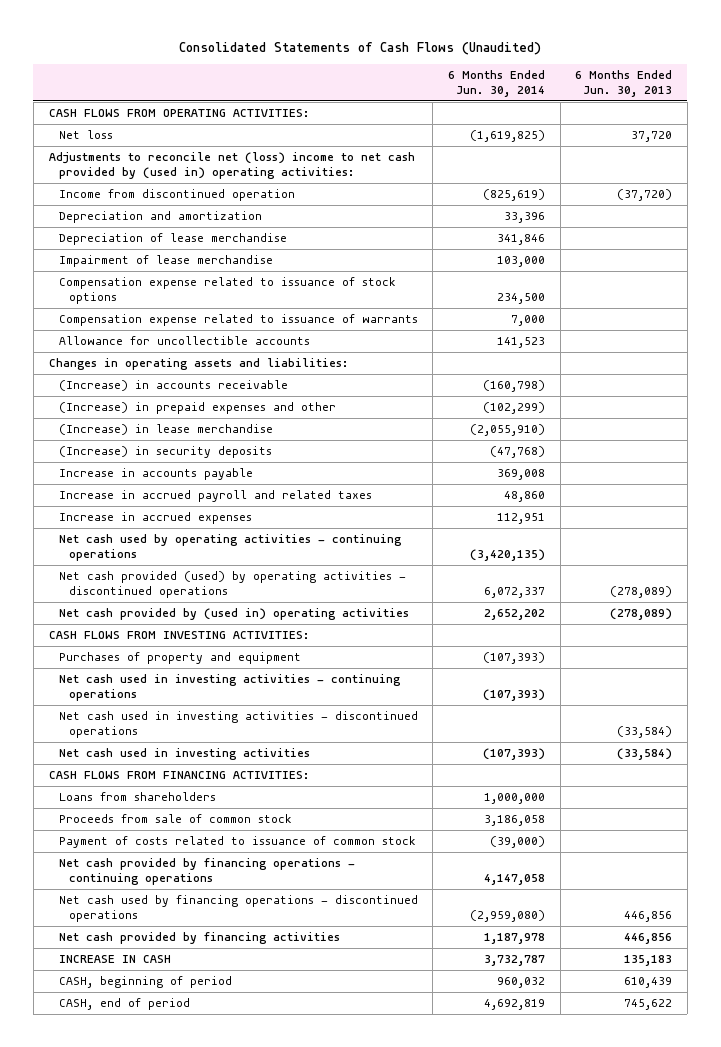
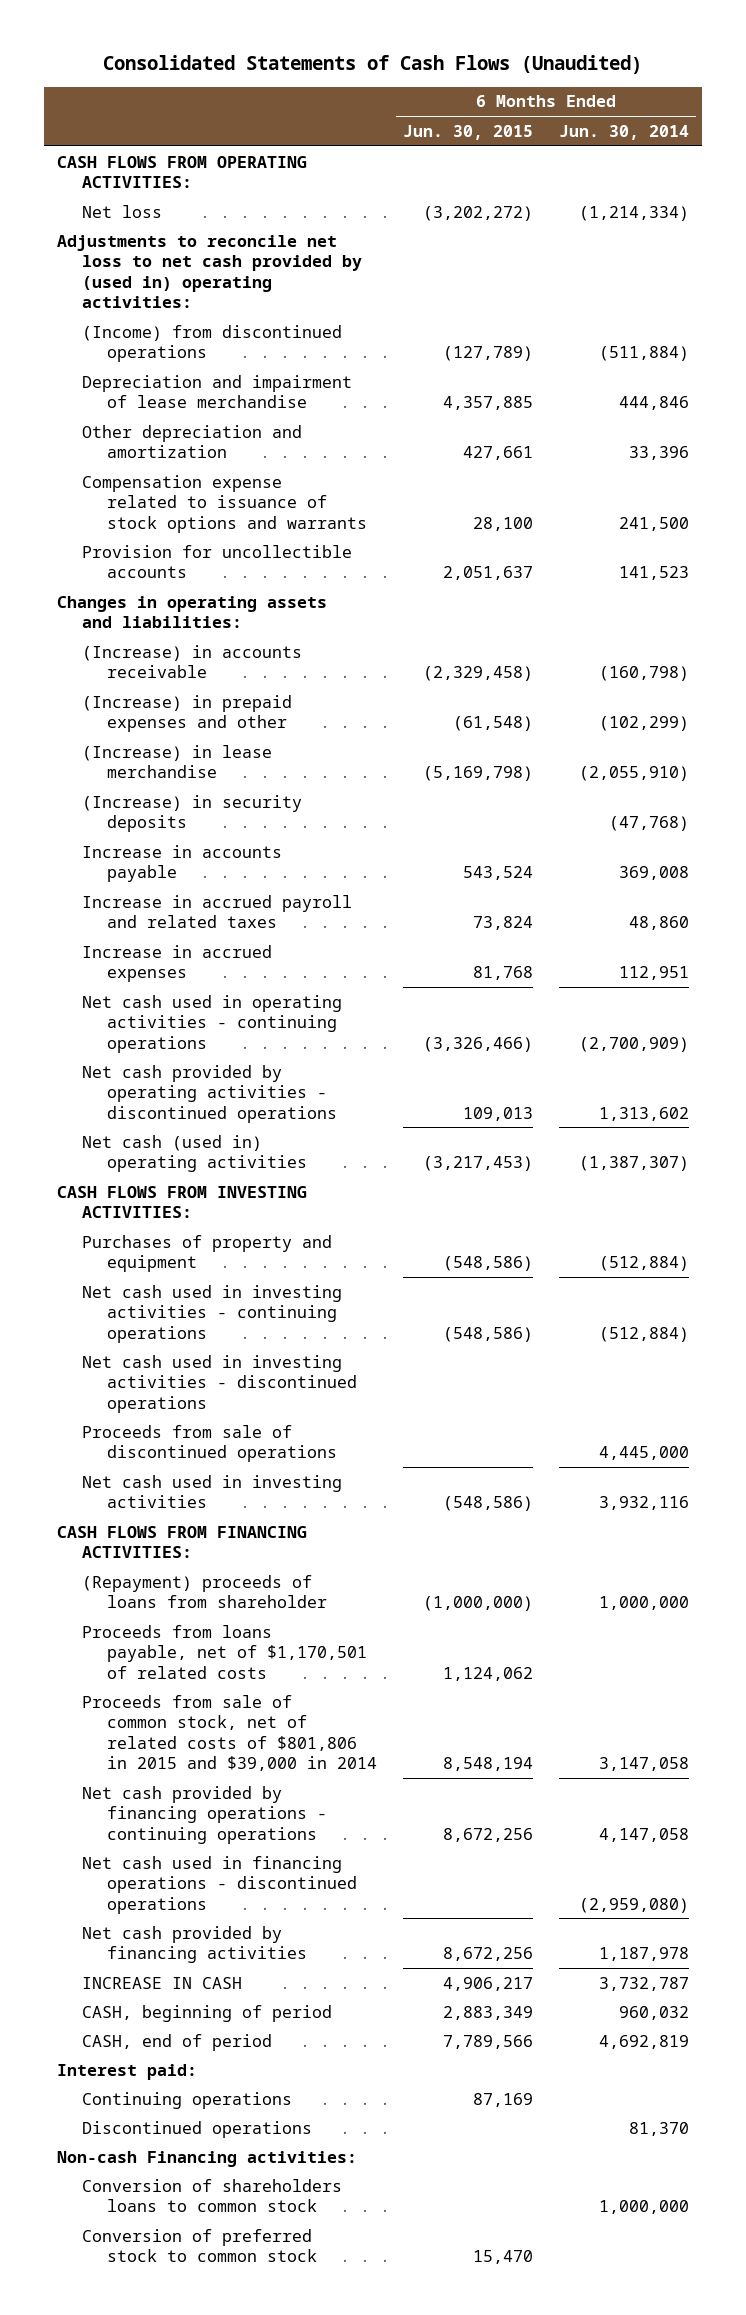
- | 6 Months Ended Jun. 30, 2014 | 6 Months Ended Jun. 30, 2013
+ | 6 Months Ended Jun. 30, 2015 | 6 Months Ended Jun. 30, 2014
- Net loss | (1,619,825) | 37,720
- Adjustments to reconcile net (loss) income to net cash provided by (used in) operating activities:
- Income from discontinued operation | (825,619) | (37,720)
- Depreciation and amortization | 33,396 |
- Depreciation of lease merchandise | 341,846 |
- Impairment of lease merchandise | 103,000 |
- Compensation expense related to issuance of stock options | 234,500 |
- Compensation expense related to issuance of warrants | 7,000 |
- Allowance for uncollectible accounts | 141,523 |
+ Net loss | (3,202,272) | (1,214,334)
+ Adjustments to reconcile net loss to net cash provided by (used in) operating activities:
+ (Income) from discontinued operations | (127,789) | (511,884)
+ Depreciation and impairment of lease merchandise | 4,357,885 | 444,846
+ Other depreciation and amortization | 427,661 | 33,396
+ Compensation expense related to issuance of stock options and warrants | 28,100 | 241,500
+ Provision for uncollectible accounts | 2,051,637 | 141,523
- Net cash used by operating activities - continuing operations | (3,420,135) |
- Net cash provided (used) by operating activities - discontinued operations | 6,072,337 | (278,089)
- Net cash provided by (used in) operating activities | 2,652,202 | (278,089)
+ Net cash used in operating activities - continuing operations | (3,326,466) | (2,700,909)
+ Net cash provided by operating activities - discontinued operations | 109,013 | 1,313,602
+ Net cash (used in) operating activities | (3,217,453) | (1,387,307)
- Purchases of property and equipment | (107,393) |
- Net cash used in investing activities - continuing operations | (107,393) |
+ Purchases of property and equipment | (548,586) | (512,884)
+ Net cash used in investing activities - continuing operations | (548,586) | (512,884)
- Net cash used in investing activities | (107,393) | (33,584)
+ Proceeds from sale of discontinued operations | | 4,445,000
+ Net cash used in investing activities | (548,586) | 3,932,116
- Loans from shareholders | 1,000,000 |
- Proceeds from sale of common stock | 3,186,058 |
- Payment of costs related to issuance of common stock | (39,000) |
+ (Repayment) proceeds of loans from shareholder | (1,000,000) | 1,000,000
+ Proceeds from loans payable, net of $1,170,501 of related costs | 1,124,062 |
+ Proceeds from sale of common stock, net of related costs of $801,806 in 2015 and $39,000 in 2014 | 8,548,194 | 3,147,058
- Net cash used by financing operations - discontinued operations | (2,959,080) | 446,856
+ Net cash used in financing operations - discontinued operations | | (2,959,080)
+ Interest paid:
+ Continuing operations | 87,169 |
+ Discontinued operations | | 81,370
+ Non-cash Financing activities:
+ Conversion of shareholders loans to common stock | | 1,000,000
+ Conversion of preferred stock to common stock | 15,470 |

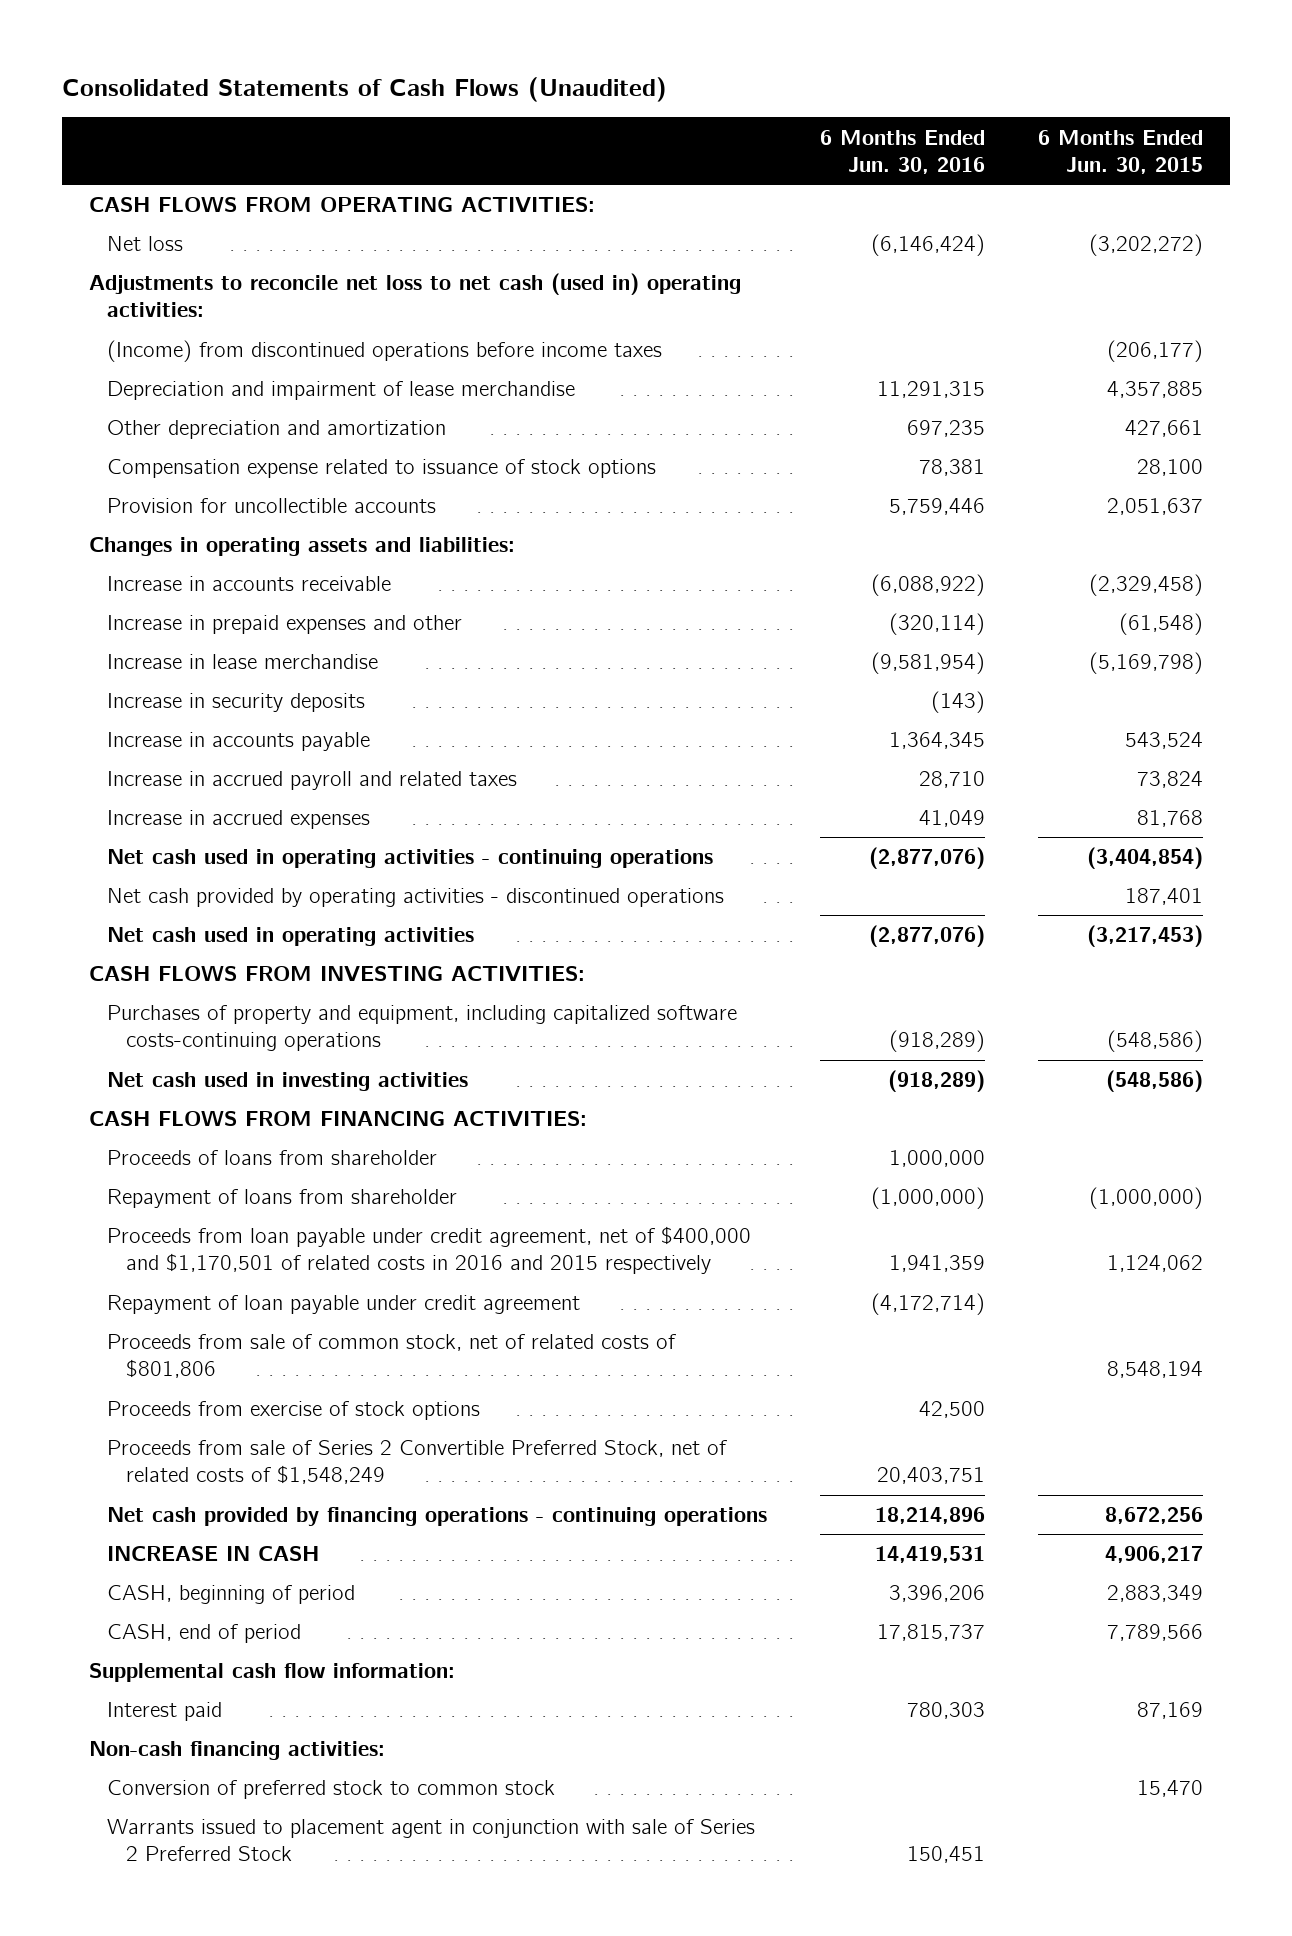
- | 6 Months Ended Jun. 30, 2015 | 6 Months Ended Jun. 30, 2014
+ | 6 Months Ended Jun. 30, 2016 | 6 Months Ended Jun. 30, 2015
- Adjustments to reconcile net loss to net cash provided by (used in) operating activities:
- (Income) from discontinued operations | (127,789) | (511,884)
+ Adjustments to reconcile net loss to net cash (used in) operating activities:
+ (Income) from discontinued operations before income taxes | | (206,177)
- Compensation expense related to issuance of stock options and warrants | 28,100 | 241,500
+ Compensation expense related to issuance of stock options | 78,381 | 28,100
- (Increase) in accounts receivable | (2,329,458) | (160,798)
- (Increase) in prepaid expenses and other | (61,548) | (102,299)
- (Increase) in lease merchandise | (5,169,798) | (2,055,910)
- (Increase) in security deposits | | (47,768)
+ Increase in accounts receivable | (6,088,922) | (2,329,458)
+ Increase in prepaid expenses and other | (320,114) | (61,548)
+ Increase in lease merchandise | (9,581,954) | (5,169,798)
+ Increase in security deposits | (143) |
- Net cash used in operating activities - continuing operations | (3,326,466) | (2,700,909)
- Net cash provided by operating activities - discontinued operations | 109,013 | 1,313,602
- Net cash (used in) operating activities | (3,217,453) | (1,387,307)
+ Net cash used in operating activities - continuing operations | (2,877,076) | (3,404,854)
+ Net cash provided by operating activities - discontinued operations | | 187,401
+ Net cash used in operating activities | (2,877,076) | (3,217,453)
- Purchases of property and equipment | (548,586) | (512,884)
- Net cash used in investing activities - continuing operations | (548,586) | (512,884)
- Net cash used in investing activities - discontinued operations
- Proceeds from sale of discontinued operations | | 4,445,000
+ Purchases of property and equipment, including capitalized software costs-continuing operations | (918,289) | (548,586)
- (Repayment) proceeds of loans from shareholder | (1,000,000) | 1,000,000
- Proceeds from loans payable, net of $1,170,501 of related costs | 1,124,062 |
- Proceeds from sale of common stock, net of related costs of $801,806 in 2015 and $39,000 in 2014 | 8,548,194 | 3,147,058
+ Proceeds of loans from shareholder | 1,000,000 |
+ Repayment of loans from shareholder | (1,000,000) | (1,000,000)
+ Proceeds from loan payable under credit agreement, net of $400,000 and $1,170,501 of related costs in 2016 and 2015 respectively | 1,941,359 | 1,124,062
+ Repayment of loan payable under credit agreement | (4,172,714) |
+ Proceeds from sale of common stock, net of related costs of $801,806 | | 8,548,194
+ Proceeds from exercise of stock options | 42,500 |
+ Proceeds from sale of Series 2 Convertible Preferred Stock, net of related costs of $1,548,249 | 20,403,751 |
- Net cash used in financing operations - discontinued operations | | (2,959,080)
- Net cash provided by financing activities | 8,672,256 | 1,187,978
- Interest paid:
- Continuing operations | 87,169 |
- Discontinued operations | | 81,370
- Non-cash Financing activities:
- Conversion of shareholders loans to common stock | | 1,000,000
+ Supplemental cash flow information:
+ Interest paid | 780,303 | 87,169
+ Non-cash financing activities:
+ Warrants issued to placement agent in conjunction with sale of Series 2 Preferred Stock | 150,451 |

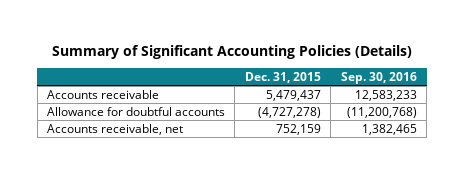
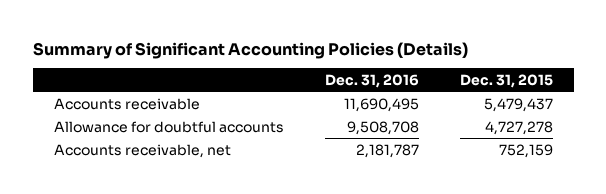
- | Dec. 31, 2015 | Sep. 30, 2016
+ | Dec. 31, 2016 | Dec. 31, 2015
- Allowance for doubtful accounts | (4,727,278) | (11,200,768)
+ Allowance for doubtful accounts | 9,508,708 | 4,727,278

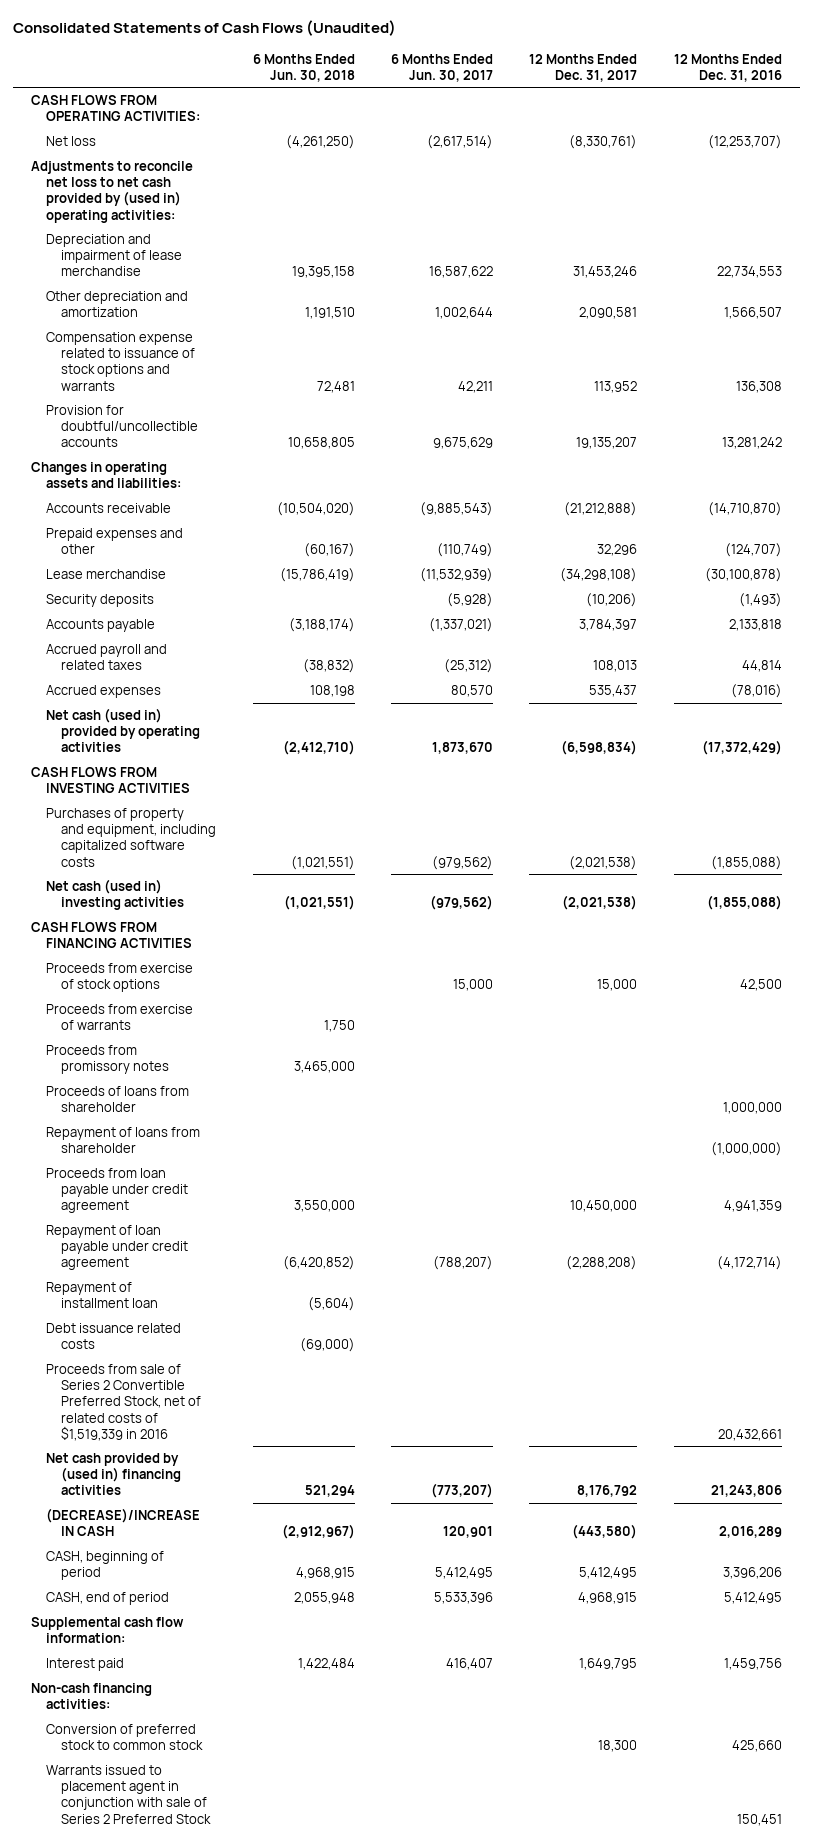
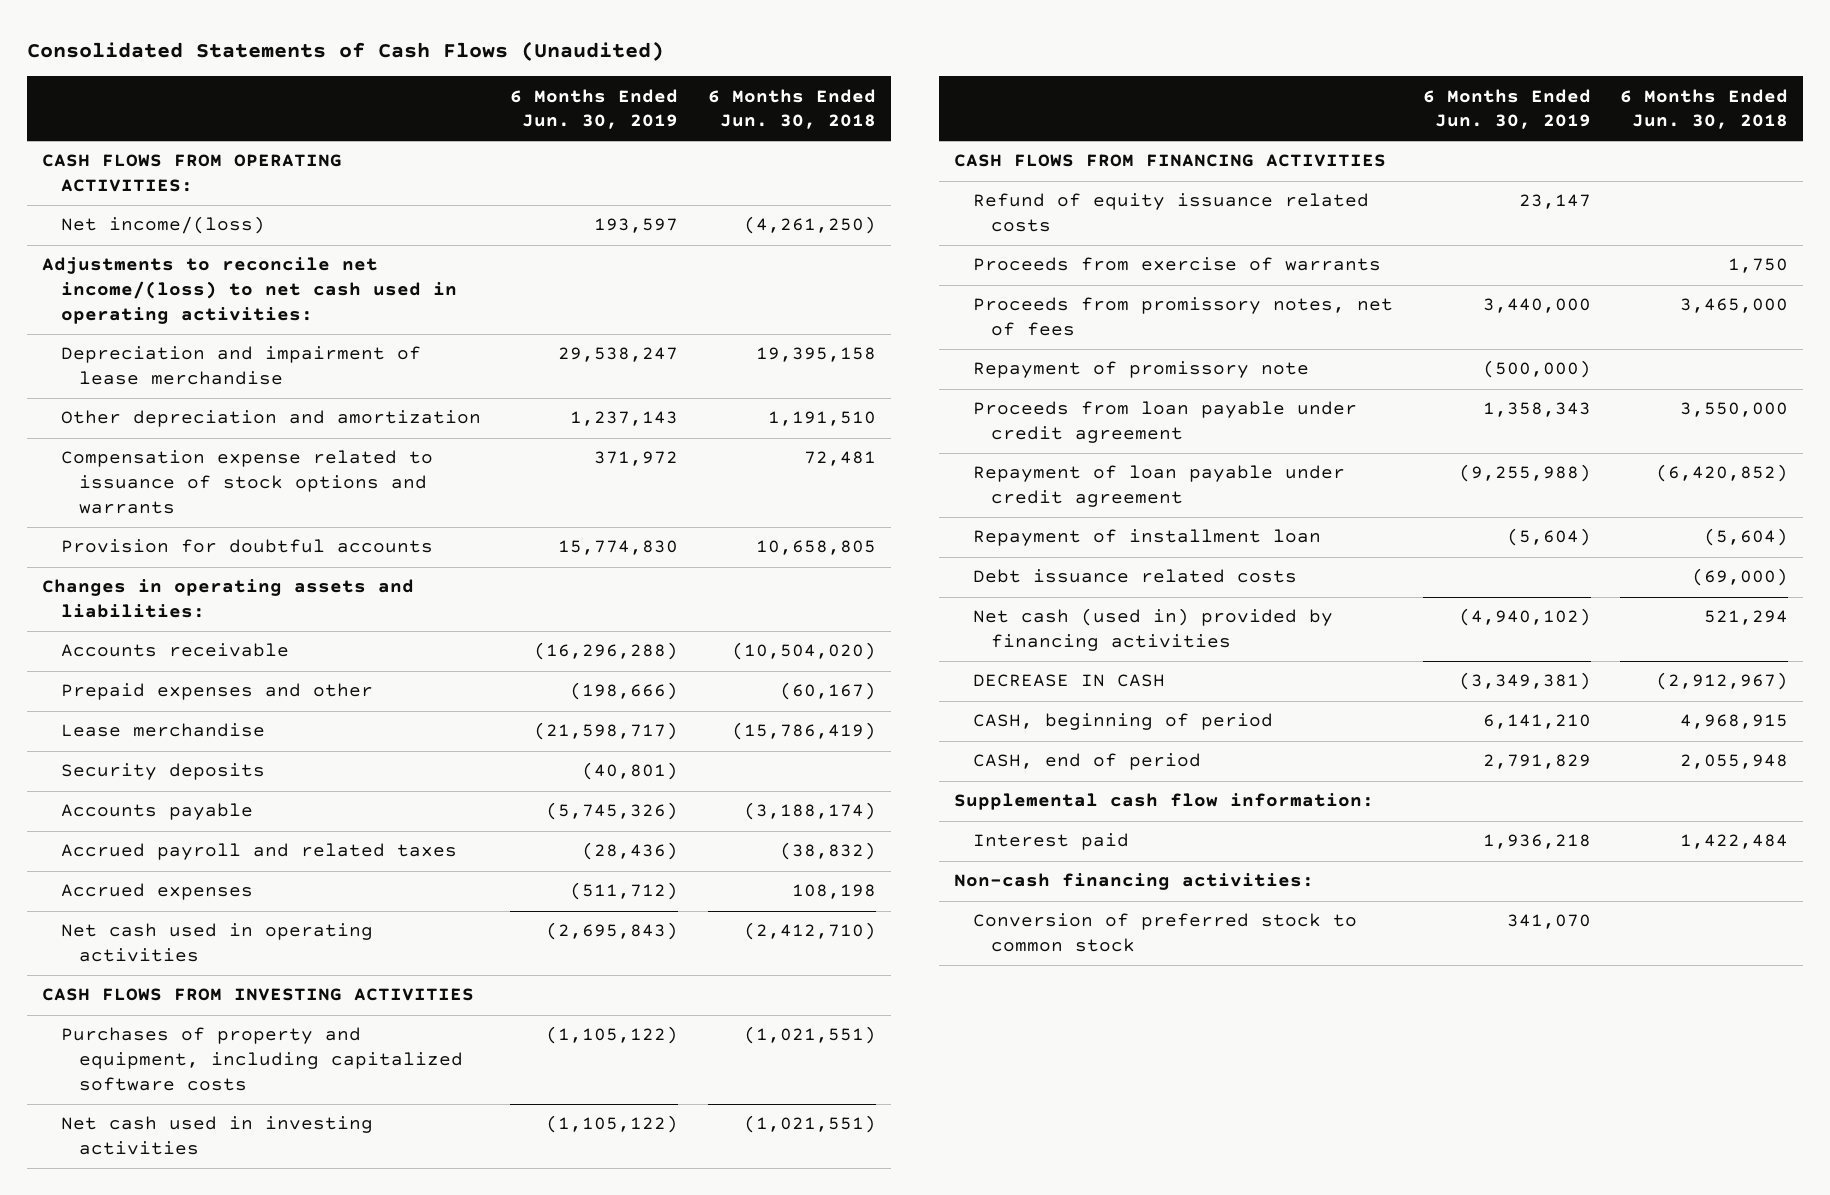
- | 6 Months Ended Jun. 30, 2018 | 6 Months Ended Jun. 30, 2017 | 12 Months Ended Dec. 31, 2017 | 12 Months Ended Dec. 31, 2016
+ | 6 Months Ended Jun. 30, 2019 | 6 Months Ended Jun. 30, 2018
- Net loss | (4,261,250) | (2,617,514) | (8,330,761) | (12,253,707)
- Adjustments to reconcile net loss to net cash provided by (used in) operating activities:
+ Net income/(loss) | 193,597 | (4,261,250)
+ Adjustments to reconcile net income/(loss) to net cash used in operating activities:
- Provision for doubtful/uncollectible accounts | 10,658,805 | 9,675,629 | 19,135,207 | 13,281,242
+ Provision for doubtful accounts | 15,774,830 | 10,658,805
- Net cash (used in) provided by operating activities | (2,412,710) | 1,873,670 | (6,598,834) | (17,372,429)
+ Net cash used in operating activities | (2,695,843) | (2,412,710)
- Net cash (used in) investing activities | (1,021,551) | (979,562) | (2,021,538) | (1,855,088)
+ Net cash used in investing activities | (1,105,122) | (1,021,551)
- Proceeds from exercise of stock options | | 15,000 | 15,000 | 42,500
+ Refund of equity issuance related costs | 23,147 |
- Proceeds from promissory notes | 3,465,000 | | |
- Proceeds of loans from shareholder | | | | 1,000,000
- Repayment of loans from shareholder | | | | (1,000,000)
+ Proceeds from promissory notes, net of fees | 3,440,000 | 3,465,000
+ Repayment of promissory note | (500,000) |
- Proceeds from sale of Series 2 Convertible Preferred Stock, net of related costs of $1,519,339 in 2016 | | | | 20,432,661
- Net cash provided by (used in) financing activities | 521,294 | (773,207) | 8,176,792 | 21,243,806
- (DECREASE)/INCREASE IN CASH | (2,912,967) | 120,901 | (443,580) | 2,016,289
+ Net cash (used in) provided by financing activities | (4,940,102) | 521,294
+ DECREASE IN CASH | (3,349,381) | (2,912,967)
- Warrants issued to placement agent in conjunction with sale of Series 2 Preferred Stock | | | | 150,451

